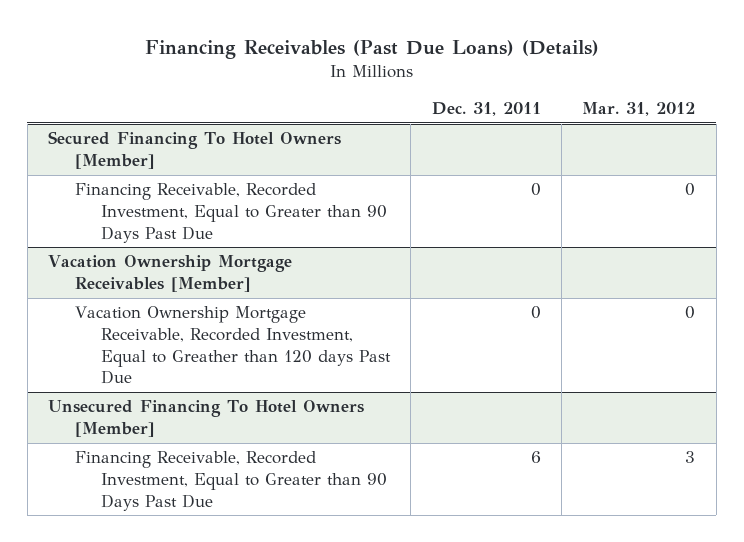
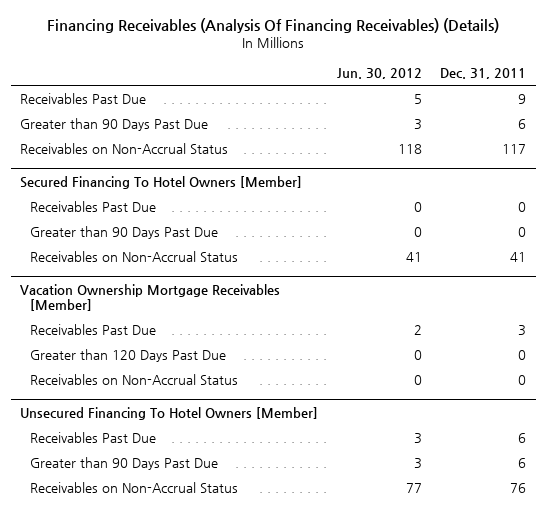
- Financing Receivables (Past Due Loans) (Details)
+ Financing Receivables (Analysis Of Financing Receivables) (Details)
- | Dec. 31, 2011 | Mar. 31, 2012
+ | Jun. 30, 2012 | Dec. 31, 2011
+ Receivables Past Due | 5 | 9
+ Greater than 90 Days Past Due | 3 | 6
+ Receivables on Non-Accrual Status | 118 | 117
@ Secured Financing To Hotel Owners [Member]
- Financing Receivable, Recorded Investment, Equal to Greater than 90 Days Past Due | 0 | 0
+ Receivables Past Due | 0 | 0
+ Greater than 90 Days Past Due | 0 | 0
+ Receivables on Non-Accrual Status | 41 | 41
@ Vacation Ownership Mortgage Receivables [Member]
- Vacation Ownership Mortgage Receivable, Recorded Investment, Equal to Greather than 120 days Past Due | 0 | 0
+ Receivables Past Due | 2 | 3
+ Greater than 120 Days Past Due | 0 | 0
+ Receivables on Non-Accrual Status | 0 | 0
@ Unsecured Financing To Hotel Owners [Member]
- Financing Receivable, Recorded Investment, Equal to Greater than 90 Days Past Due | 6 | 3
+ Receivables Past Due | 3 | 6
+ Greater than 90 Days Past Due | 3 | 6
+ Receivables on Non-Accrual Status | 77 | 76

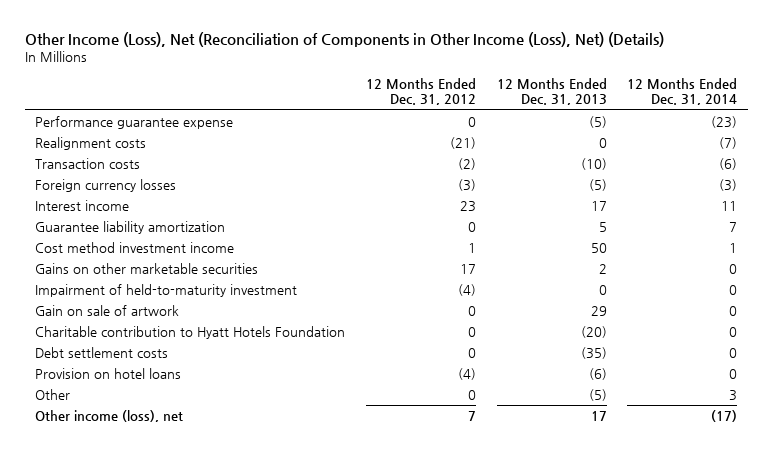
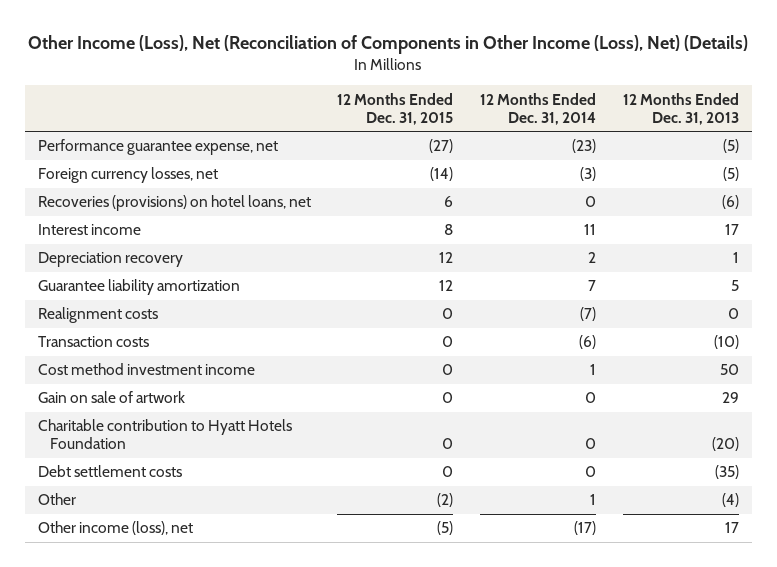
- | 12 Months Ended Dec. 31, 2012 | 12 Months Ended Dec. 31, 2013 | 12 Months Ended Dec. 31, 2014
+ | 12 Months Ended Dec. 31, 2015 | 12 Months Ended Dec. 31, 2014 | 12 Months Ended Dec. 31, 2013
- Performance guarantee expense | 0 | (5) | (23)
- Foreign currency losses | (3) | (5) | (3)
+ Performance guarantee expense, net | (27) | (23) | (5)
+ Foreign currency losses, net | (14) | (3) | (5)
+ Recoveries (provisions) on hotel loans, net | 6 | 0 | (6)
+ Depreciation recovery | 12 | 2 | 1
moved down: Realignment costs | 0 | (7) | 0
moved down: Transaction costs | 0 | (6) | (10)
- Gains on other marketable securities | 17 | 2 | 0
- Impairment of held-to-maturity investment | (4) | 0 | 0
- Provision on hotel loans | (4) | (6) | 0
- Other | 0 | (5) | 3
+ Other | (2) | 1 | (4)

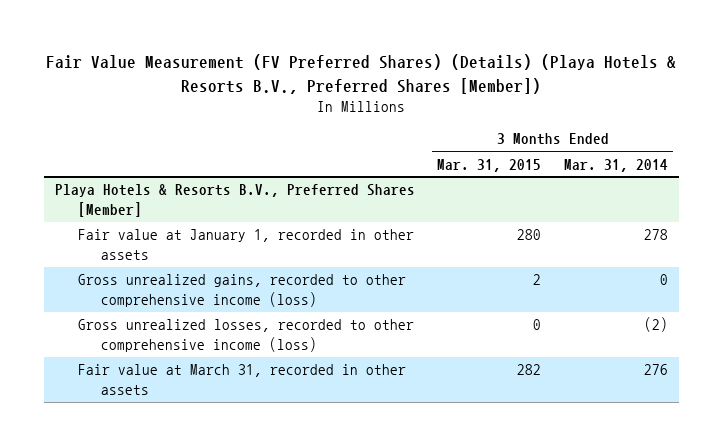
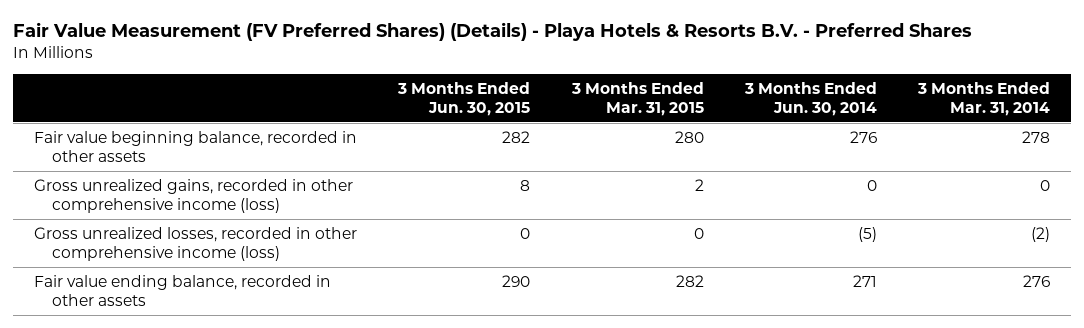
- Fair Value Measurement (FV Preferred Shares) (Details) (Playa Hotels & Resorts B.V., Preferred Shares [Member])
+ Fair Value Measurement (FV Preferred Shares) (Details) - Playa Hotels & Resorts B.V. - Preferred Shares
- | 3 Months Ended Mar. 31, 2015 | 3 Months Ended Mar. 31, 2014
+ | 3 Months Ended Jun. 30, 2015 | 3 Months Ended Mar. 31, 2015 | 3 Months Ended Jun. 30, 2014 | 3 Months Ended Mar. 31, 2014
- Playa Hotels & Resorts B.V., Preferred Shares [Member]
- Fair value at January 1, recorded in other assets | 280 | 278
- Gross unrealized gains, recorded to other comprehensive income (loss) | 2 | 0
- Gross unrealized losses, recorded to other comprehensive income (loss) | 0 | (2)
- Fair value at March 31, recorded in other assets | 282 | 276
+ Fair value beginning balance, recorded in other assets | 282 | 280 | 276 | 278
+ Gross unrealized gains, recorded in other comprehensive income (loss) | 8 | 2 | 0 | 0
+ Gross unrealized losses, recorded in other comprehensive income (loss) | 0 | 0 | (5) | (2)
+ Fair value ending balance, recorded in other assets | 290 | 282 | 271 | 276

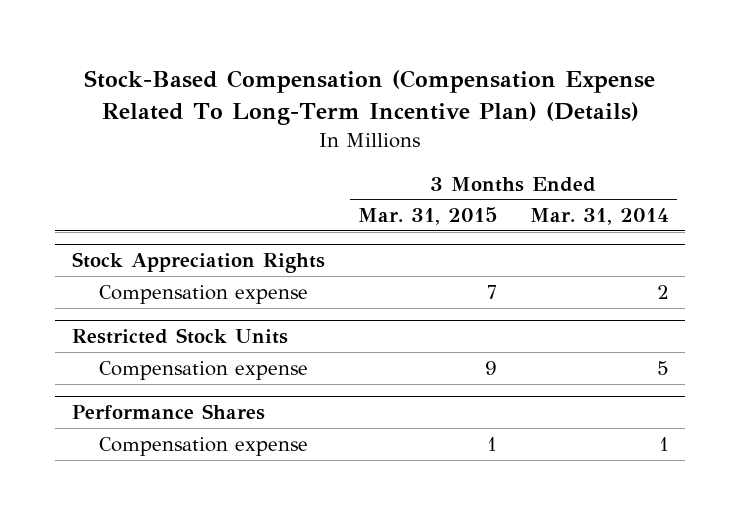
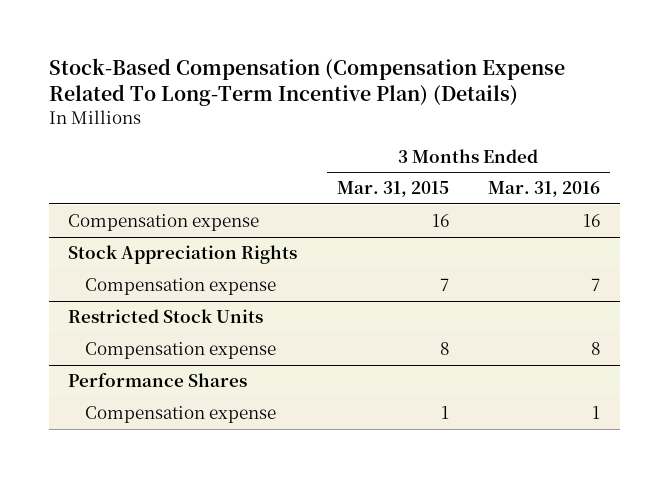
- | 3 Months Ended Mar. 31, 2015 | 3 Months Ended Mar. 31, 2014
+ | 3 Months Ended Mar. 31, 2015 | 3 Months Ended Mar. 31, 2016
+ Compensation expense | 16 | 16
@ Restricted Stock Units
- Compensation expense | 9 | 5
+ Compensation expense | 8 | 8

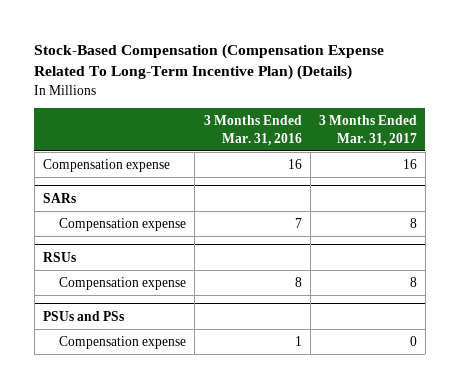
- | 3 Months Ended Mar. 31, 2015 | 3 Months Ended Mar. 31, 2016
+ | 3 Months Ended Mar. 31, 2016 | 3 Months Ended Mar. 31, 2017
- Stock Appreciation Rights
+ SARs
- Restricted Stock Units
+ RSUs
- Performance Shares
+ PSUs and PSs

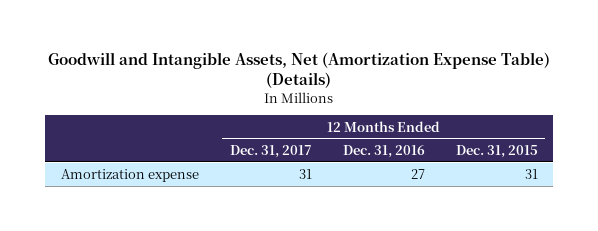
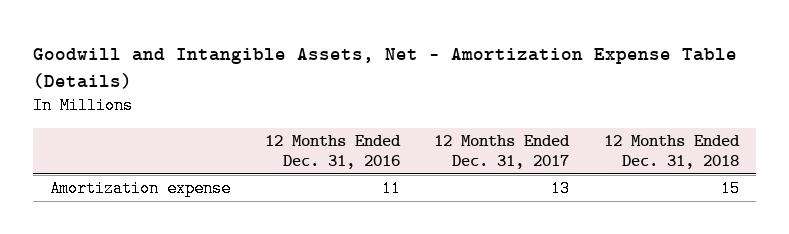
- Goodwill and Intangible Assets, Net (Amortization Expense Table) (Details)
+ Goodwill and Intangible Assets, Net - Amortization Expense Table (Details)
- | 12 Months Ended Dec. 31, 2017 | 12 Months Ended Dec. 31, 2016 | 12 Months Ended Dec. 31, 2015
+ | 12 Months Ended Dec. 31, 2016 | 12 Months Ended Dec. 31, 2017 | 12 Months Ended Dec. 31, 2018
- Amortization expense | 31 | 27 | 31
+ Amortization expense | 11 | 13 | 15

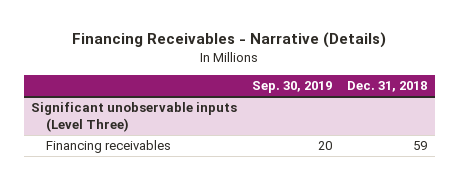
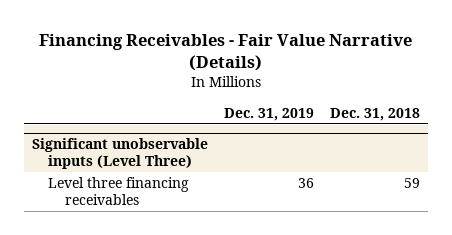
- Financing Receivables - Narrative (Details)
+ Financing Receivables - Fair Value Narrative (Details)
- | Sep. 30, 2019 | Dec. 31, 2018
+ | Dec. 31, 2019 | Dec. 31, 2018
@ Significant unobservable inputs (Level Three)
- Financing receivables | 20 | 59
+ Level three financing receivables | 36 | 59

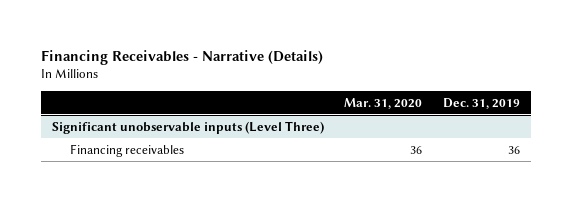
- Financing Receivables - Fair Value Narrative (Details)
+ Financing Receivables - Narrative (Details)
- | Dec. 31, 2019 | Dec. 31, 2018
+ | Mar. 31, 2020 | Dec. 31, 2019
@ Significant unobservable inputs (Level Three)
- Level three financing receivables | 36 | 59
+ Financing receivables | 36 | 36

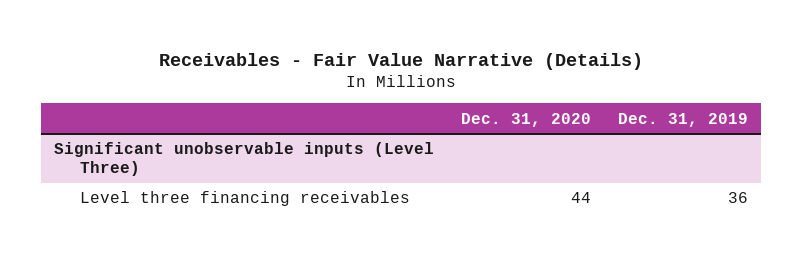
- Financing Receivables - Narrative (Details)
+ Receivables - Fair Value Narrative (Details)
- | Mar. 31, 2020 | Dec. 31, 2019
+ | Dec. 31, 2020 | Dec. 31, 2019
@ Significant unobservable inputs (Level Three)
- Financing receivables | 36 | 36
+ Level three financing receivables | 44 | 36

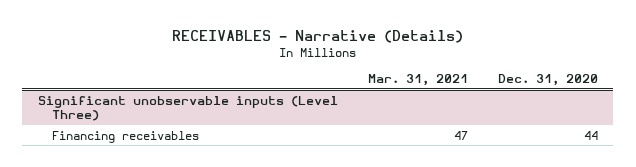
- Receivables - Fair Value Narrative (Details)
+ RECEIVABLES - Narrative (Details)
- | Dec. 31, 2020 | Dec. 31, 2019
+ | Mar. 31, 2021 | Dec. 31, 2020
@ Significant unobservable inputs (Level Three)
- Level three financing receivables | 44 | 36
+ Financing receivables | 47 | 44

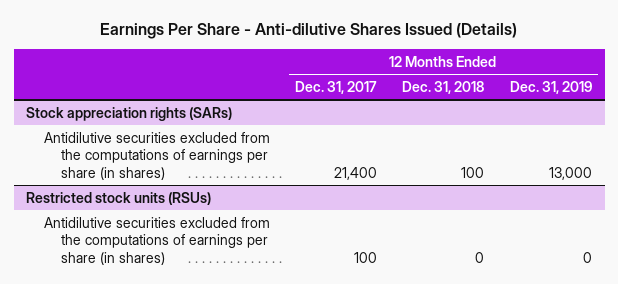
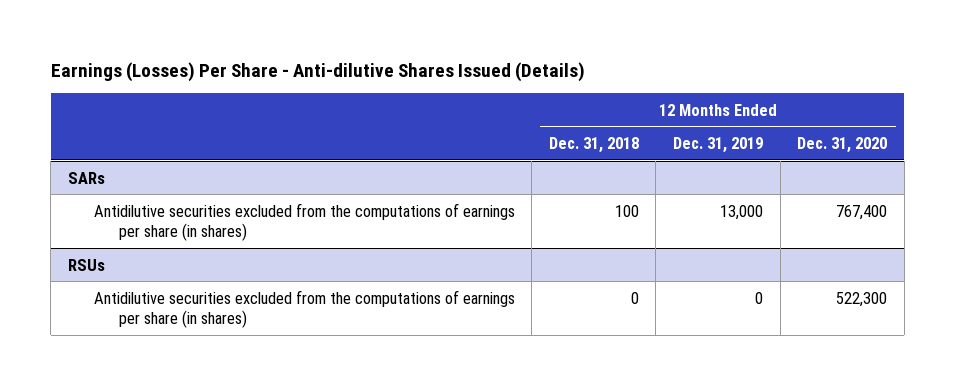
- Earnings Per Share - Anti-dilutive Shares Issued (Details)
+ Earnings (Losses) Per Share - Anti-dilutive Shares Issued (Details)
- | 12 Months Ended Dec. 31, 2017 | 12 Months Ended Dec. 31, 2018 | 12 Months Ended Dec. 31, 2019
+ | 12 Months Ended Dec. 31, 2018 | 12 Months Ended Dec. 31, 2019 | 12 Months Ended Dec. 31, 2020
- Stock appreciation rights (SARs)
+ SARs
- Restricted stock units (RSUs)
+ RSUs

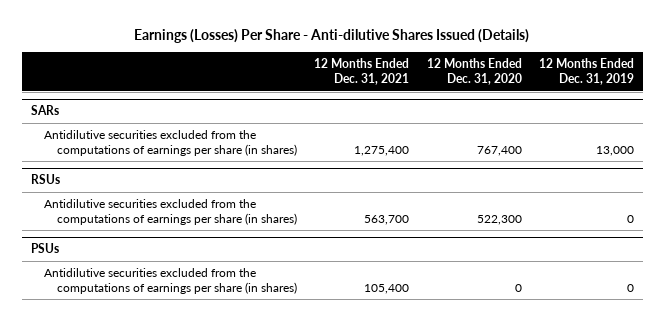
- | 12 Months Ended Dec. 31, 2018 | 12 Months Ended Dec. 31, 2019 | 12 Months Ended Dec. 31, 2020
+ | 12 Months Ended Dec. 31, 2021 | 12 Months Ended Dec. 31, 2020 | 12 Months Ended Dec. 31, 2019
+ PSUs
+ Antidilutive securities excluded from the computations of earnings per share (in shares) | 105,400 | 0 | 0

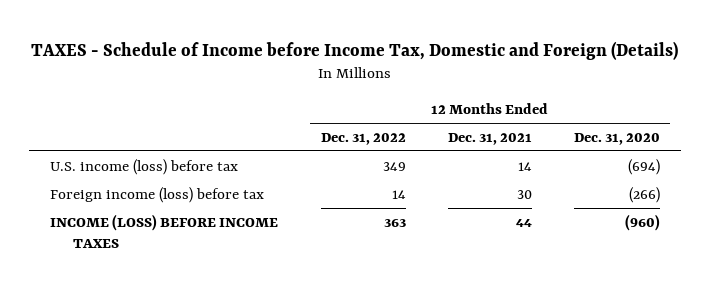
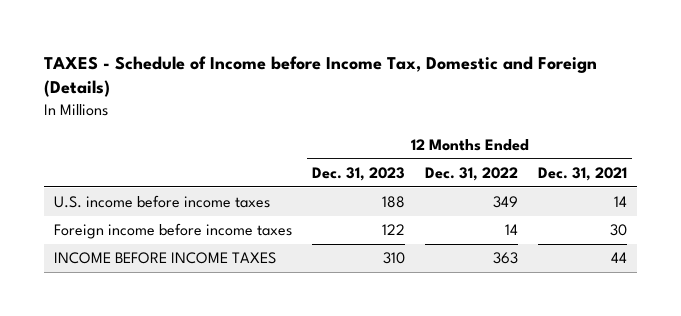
- | 12 Months Ended Dec. 31, 2022 | 12 Months Ended Dec. 31, 2021 | 12 Months Ended Dec. 31, 2020
+ | 12 Months Ended Dec. 31, 2023 | 12 Months Ended Dec. 31, 2022 | 12 Months Ended Dec. 31, 2021
- U.S. income (loss) before tax | 349 | 14 | (694)
- Foreign income (loss) before tax | 14 | 30 | (266)
- INCOME (LOSS) BEFORE INCOME TAXES | 363 | 44 | (960)
+ U.S. income before income taxes | 188 | 349 | 14
+ Foreign income before income taxes | 122 | 14 | 30
+ INCOME BEFORE INCOME TAXES | 310 | 363 | 44

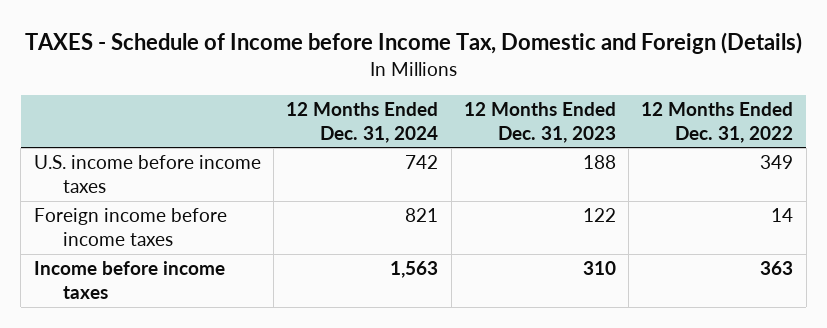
- | 12 Months Ended Dec. 31, 2023 | 12 Months Ended Dec. 31, 2022 | 12 Months Ended Dec. 31, 2021
+ | 12 Months Ended Dec. 31, 2024 | 12 Months Ended Dec. 31, 2023 | 12 Months Ended Dec. 31, 2022
- INCOME BEFORE INCOME TAXES | 310 | 363 | 44
+ Income before income taxes | 1,563 | 310 | 363

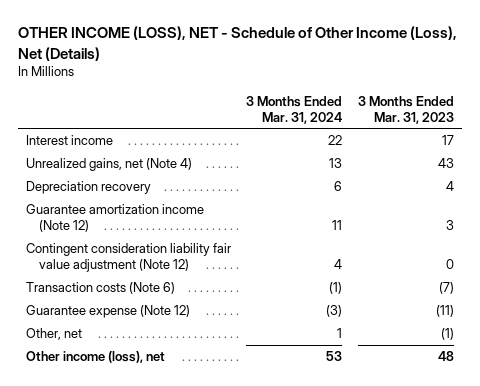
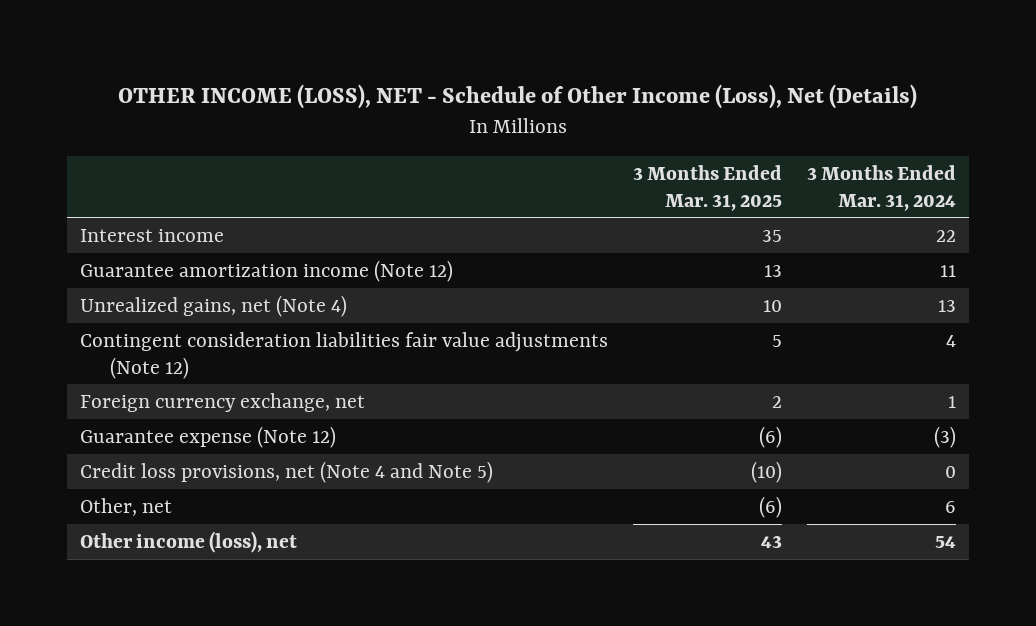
- | 3 Months Ended Mar. 31, 2024 | 3 Months Ended Mar. 31, 2023
+ | 3 Months Ended Mar. 31, 2025 | 3 Months Ended Mar. 31, 2024
- Depreciation recovery | 6 | 4
- Contingent consideration liability fair value adjustment (Note 12) | 4 | 0
- Transaction costs (Note 6) | (1) | (7)
moved down: Unrealized gains, net (Note 4) | 10 | 13
+ Contingent consideration liabilities fair value adjustments (Note 12) | 5 | 4
+ Foreign currency exchange, net | 2 | 1
- Other, net | 1 | (1)
- Other income (loss), net | 53 | 48
+ Credit loss provisions, net (Note 4 and Note 5) | (10) | 0
+ Other, net | (6) | 6
+ Other income (loss), net | 43 | 54

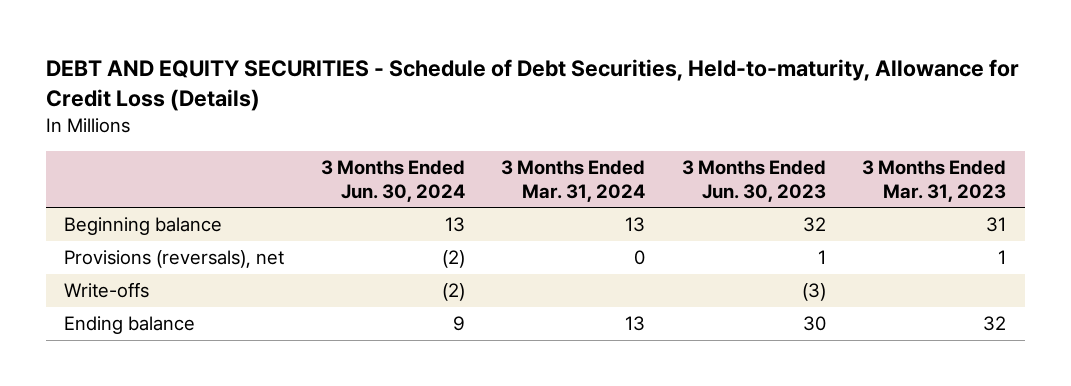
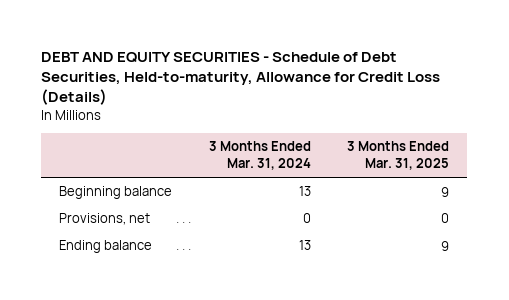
- | 3 Months Ended Jun. 30, 2024 | 3 Months Ended Mar. 31, 2024 | 3 Months Ended Jun. 30, 2023 | 3 Months Ended Mar. 31, 2023
+ | 3 Months Ended Mar. 31, 2024 | 3 Months Ended Mar. 31, 2025
- Provisions (reversals), net | (2) | 0 | 1 | 1
- Write-offs | (2) | | (3) |
+ Provisions, net | 0 | 0

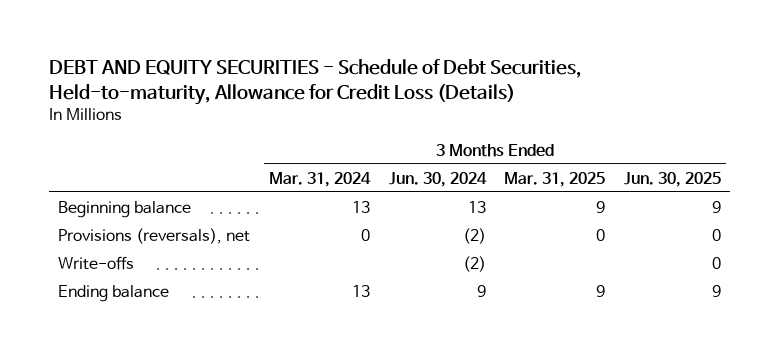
- | 3 Months Ended Mar. 31, 2024 | 3 Months Ended Mar. 31, 2025
+ | 3 Months Ended Mar. 31, 2024 | 3 Months Ended Jun. 30, 2024 | 3 Months Ended Mar. 31, 2025 | 3 Months Ended Jun. 30, 2025
- Provisions, net | 0 | 0
+ Provisions (reversals), net | 0 | (2) | 0 | 0
+ Write-offs | | (2) | | 0

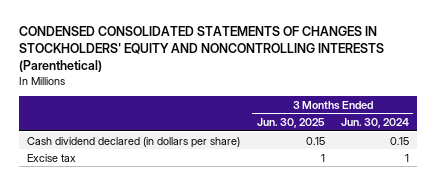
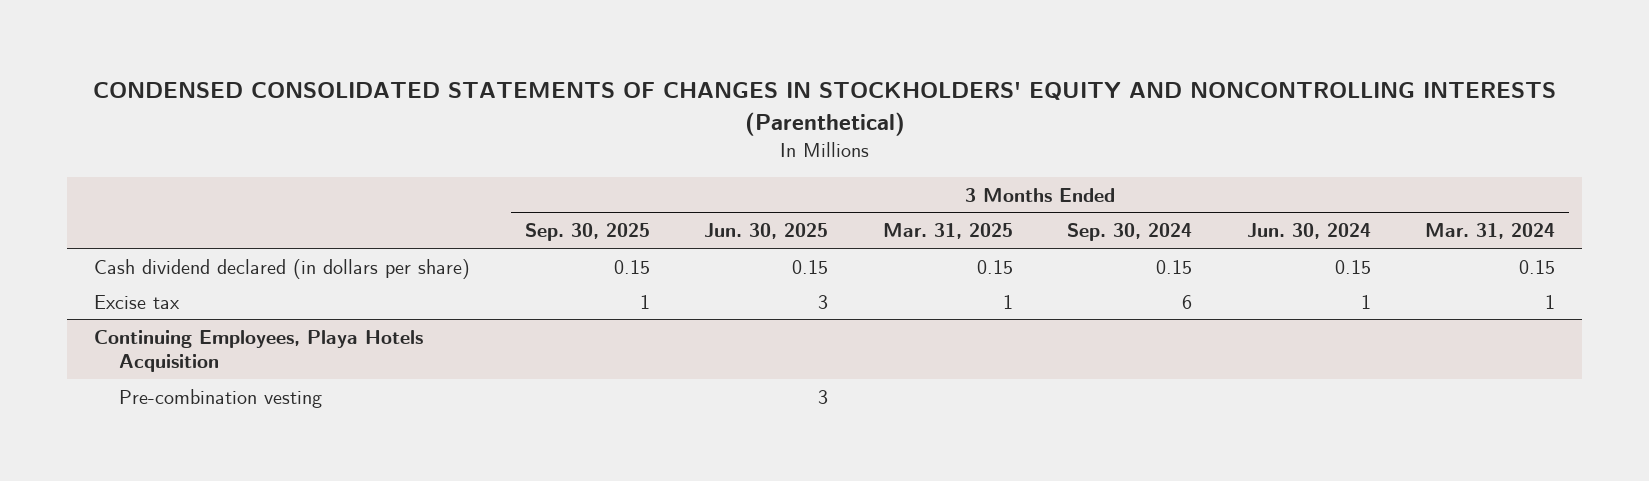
- | 3 Months Ended Jun. 30, 2025 | 3 Months Ended Jun. 30, 2024
+ | 3 Months Ended Sep. 30, 2025 | 3 Months Ended Jun. 30, 2025 | 3 Months Ended Mar. 31, 2025 | 3 Months Ended Sep. 30, 2024 | 3 Months Ended Jun. 30, 2024 | 3 Months Ended Mar. 31, 2024
- Excise tax | 1 | 1
+ Excise tax | 1 | 3 | 1 | 6 | 1 | 1
+ Continuing Employees, Playa Hotels Acquisition
+ Pre-combination vesting | | 3 | | | |

